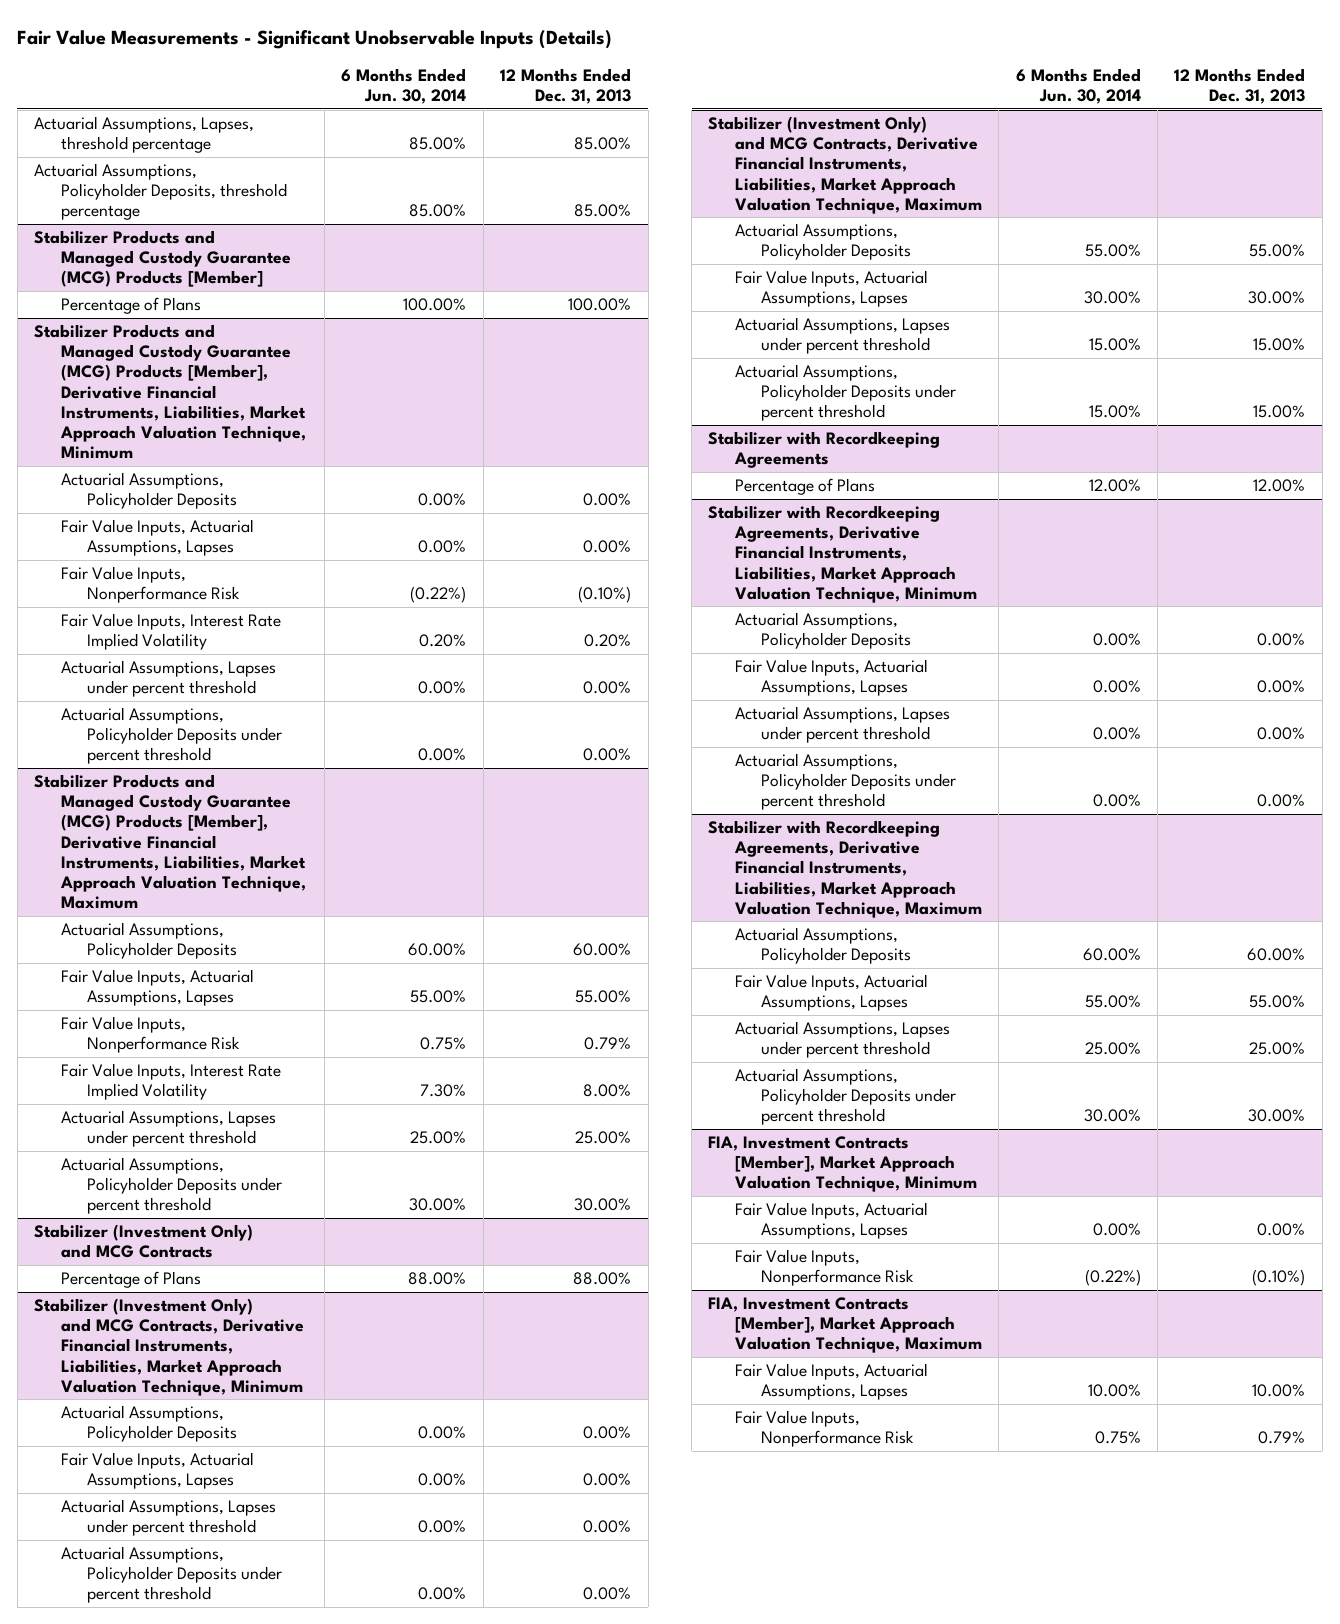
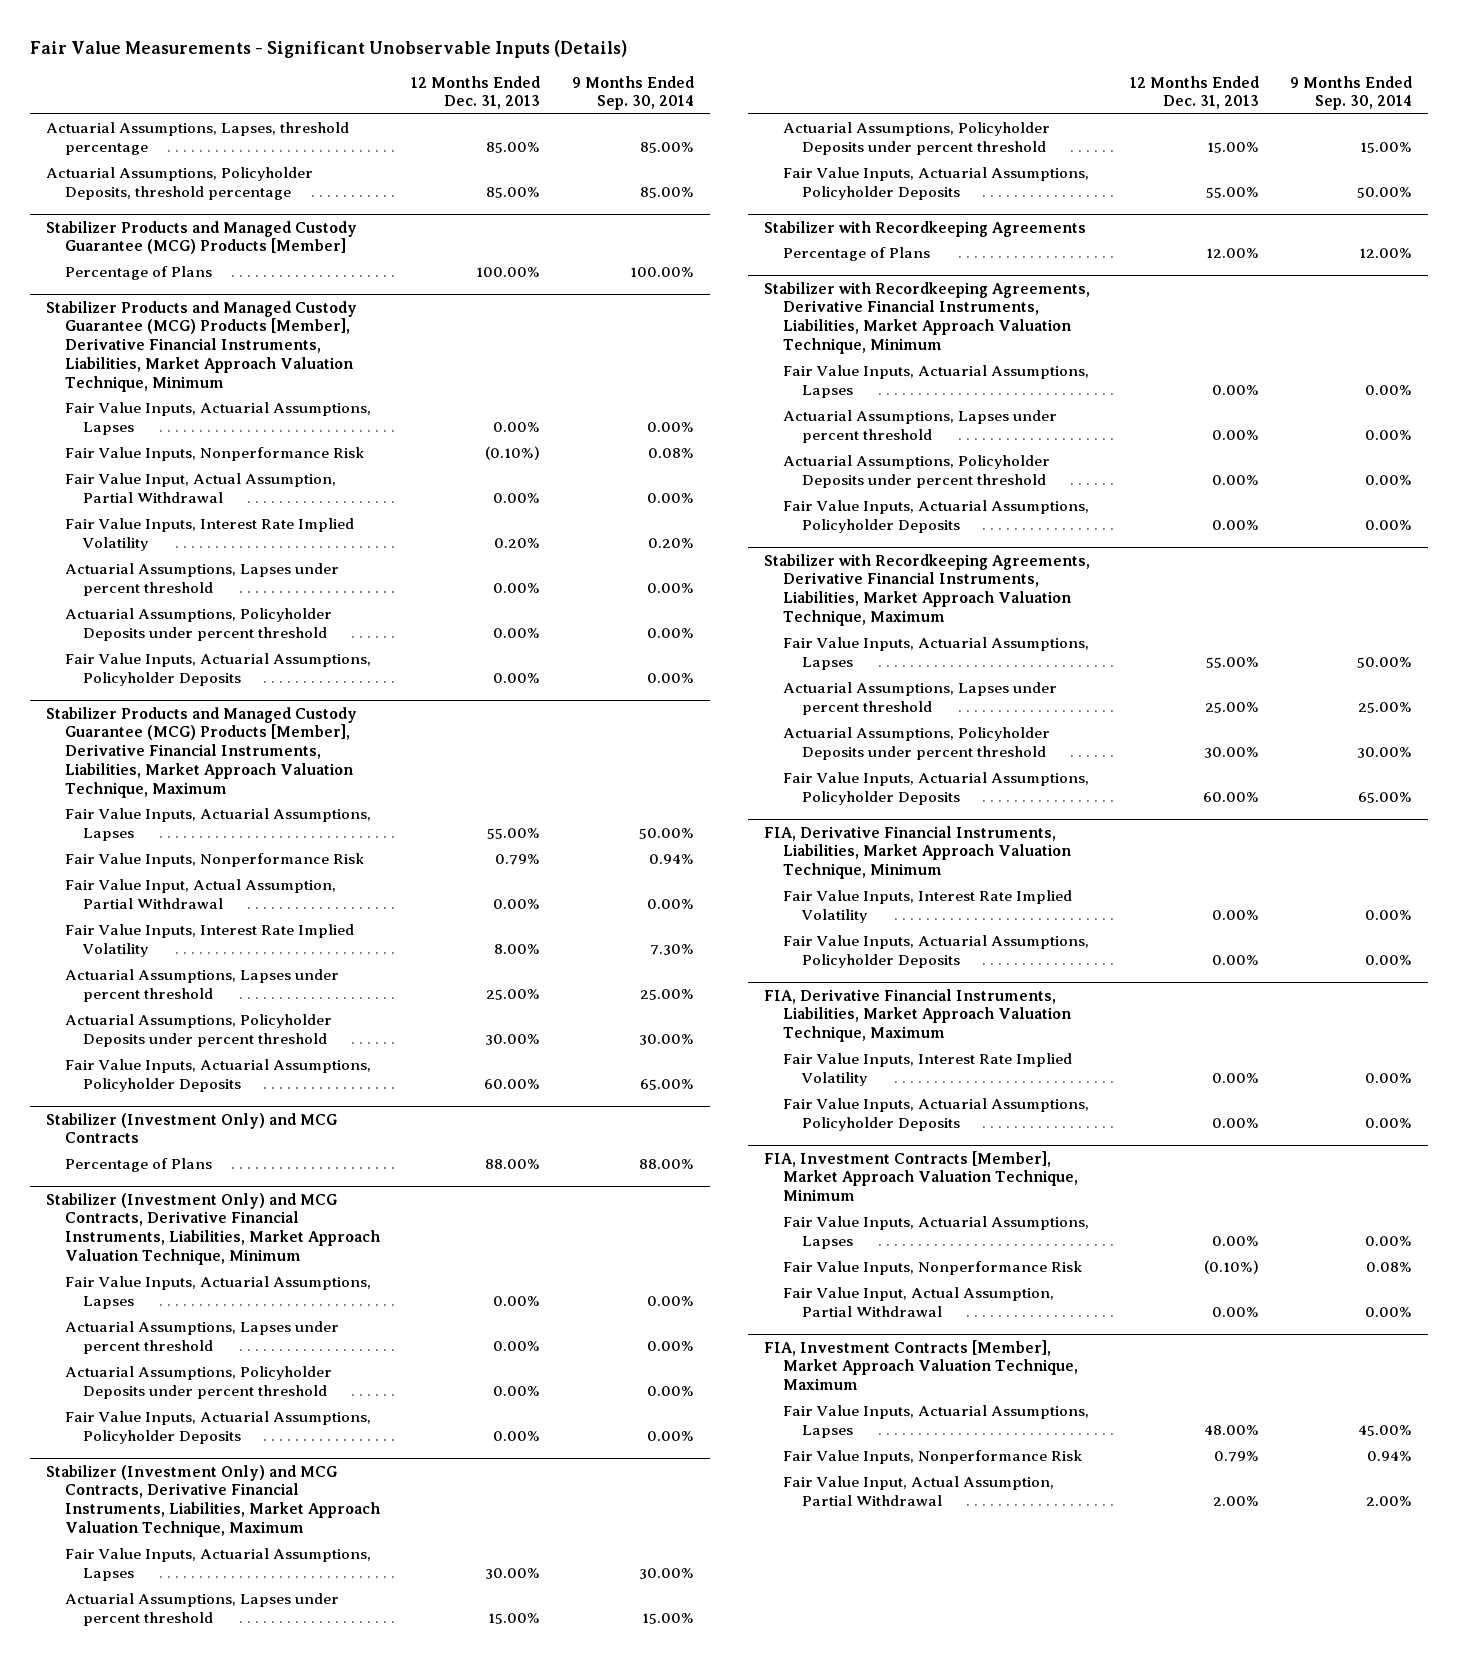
- | 6 Months Ended Jun. 30, 2014 | 12 Months Ended Dec. 31, 2013
+ | 12 Months Ended Dec. 31, 2013 | 9 Months Ended Sep. 30, 2014
@ Stabilizer Products and Managed Custody Guarantee (MCG) Products [Member], Derivative Financial Instruments, Liabilities, Market Approach Valuation Technique, Minimum
- Actuarial Assumptions, Policyholder Deposits | 0.00% | 0.00%
+ Fair Value Input, Actual Assumption, Partial Withdrawal | 0.00% | 0.00%
+ Fair Value Inputs, Actuarial Assumptions, Policyholder Deposits | 0.00% | 0.00%
@ Stabilizer Products and Managed Custody Guarantee (MCG) Products [Member], Derivative Financial Instruments, Liabilities, Market Approach Valuation Technique, Maximum
- Actuarial Assumptions, Policyholder Deposits | 60.00% | 60.00%
+ Fair Value Input, Actual Assumption, Partial Withdrawal | 0.00% | 0.00%
+ Fair Value Inputs, Actuarial Assumptions, Policyholder Deposits | 60.00% | 65.00%
@ Stabilizer (Investment Only) and MCG Contracts, Derivative Financial Instruments, Liabilities, Market Approach Valuation Technique, Minimum
- Actuarial Assumptions, Policyholder Deposits | 0.00% | 0.00%
+ Fair Value Inputs, Actuarial Assumptions, Policyholder Deposits | 0.00% | 0.00%
@ Stabilizer (Investment Only) and MCG Contracts, Derivative Financial Instruments, Liabilities, Market Approach Valuation Technique, Maximum
- Actuarial Assumptions, Policyholder Deposits | 55.00% | 55.00%
+ Fair Value Inputs, Actuarial Assumptions, Policyholder Deposits | 55.00% | 50.00%
@ Stabilizer with Recordkeeping Agreements, Derivative Financial Instruments, Liabilities, Market Approach Valuation Technique, Minimum
- Actuarial Assumptions, Policyholder Deposits | 0.00% | 0.00%
+ Fair Value Inputs, Actuarial Assumptions, Policyholder Deposits | 0.00% | 0.00%
@ Stabilizer with Recordkeeping Agreements, Derivative Financial Instruments, Liabilities, Market Approach Valuation Technique, Maximum
- Actuarial Assumptions, Policyholder Deposits | 60.00% | 60.00%
+ Fair Value Inputs, Actuarial Assumptions, Policyholder Deposits | 60.00% | 65.00%
+ FIA, Derivative Financial Instruments, Liabilities, Market Approach Valuation Technique, Minimum
+ Fair Value Inputs, Interest Rate Implied Volatility | 0.00% | 0.00%
+ Fair Value Inputs, Actuarial Assumptions, Policyholder Deposits | 0.00% | 0.00%
+ FIA, Derivative Financial Instruments, Liabilities, Market Approach Valuation Technique, Maximum
+ Fair Value Inputs, Interest Rate Implied Volatility | 0.00% | 0.00%
+ Fair Value Inputs, Actuarial Assumptions, Policyholder Deposits | 0.00% | 0.00%
@ FIA, Investment Contracts [Member], Market Approach Valuation Technique, Minimum
+ Fair Value Input, Actual Assumption, Partial Withdrawal | 0.00% | 0.00%
@ FIA, Investment Contracts [Member], Market Approach Valuation Technique, Maximum
- Fair Value Inputs, Actuarial Assumptions, Lapses | 10.00% | 10.00%
+ Fair Value Inputs, Actuarial Assumptions, Lapses | 48.00% | 45.00%
+ Fair Value Input, Actual Assumption, Partial Withdrawal | 2.00% | 2.00%

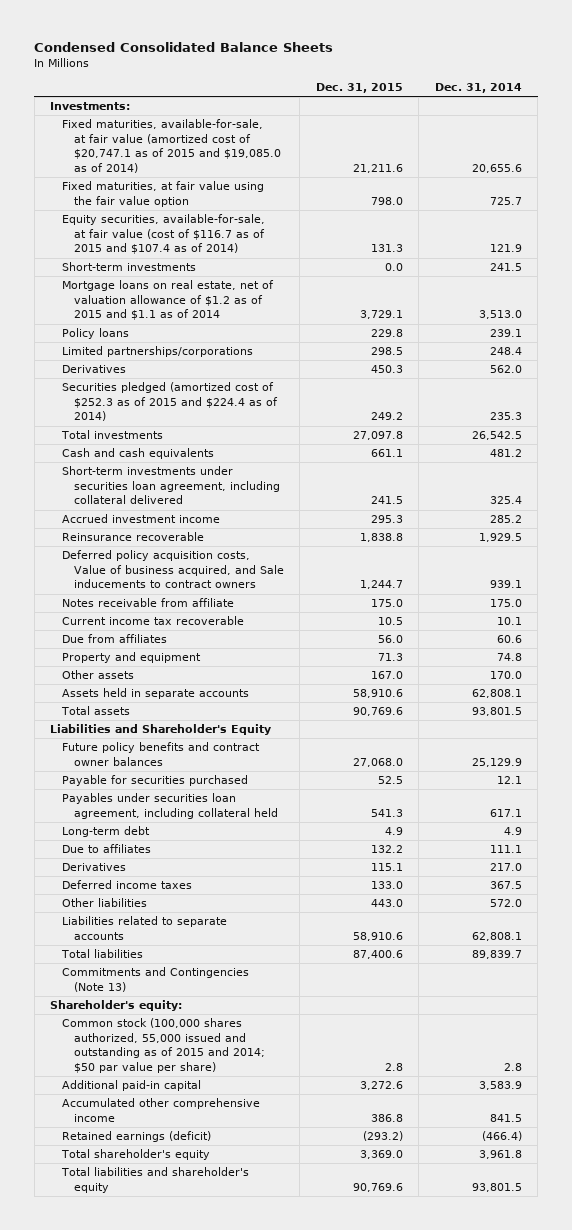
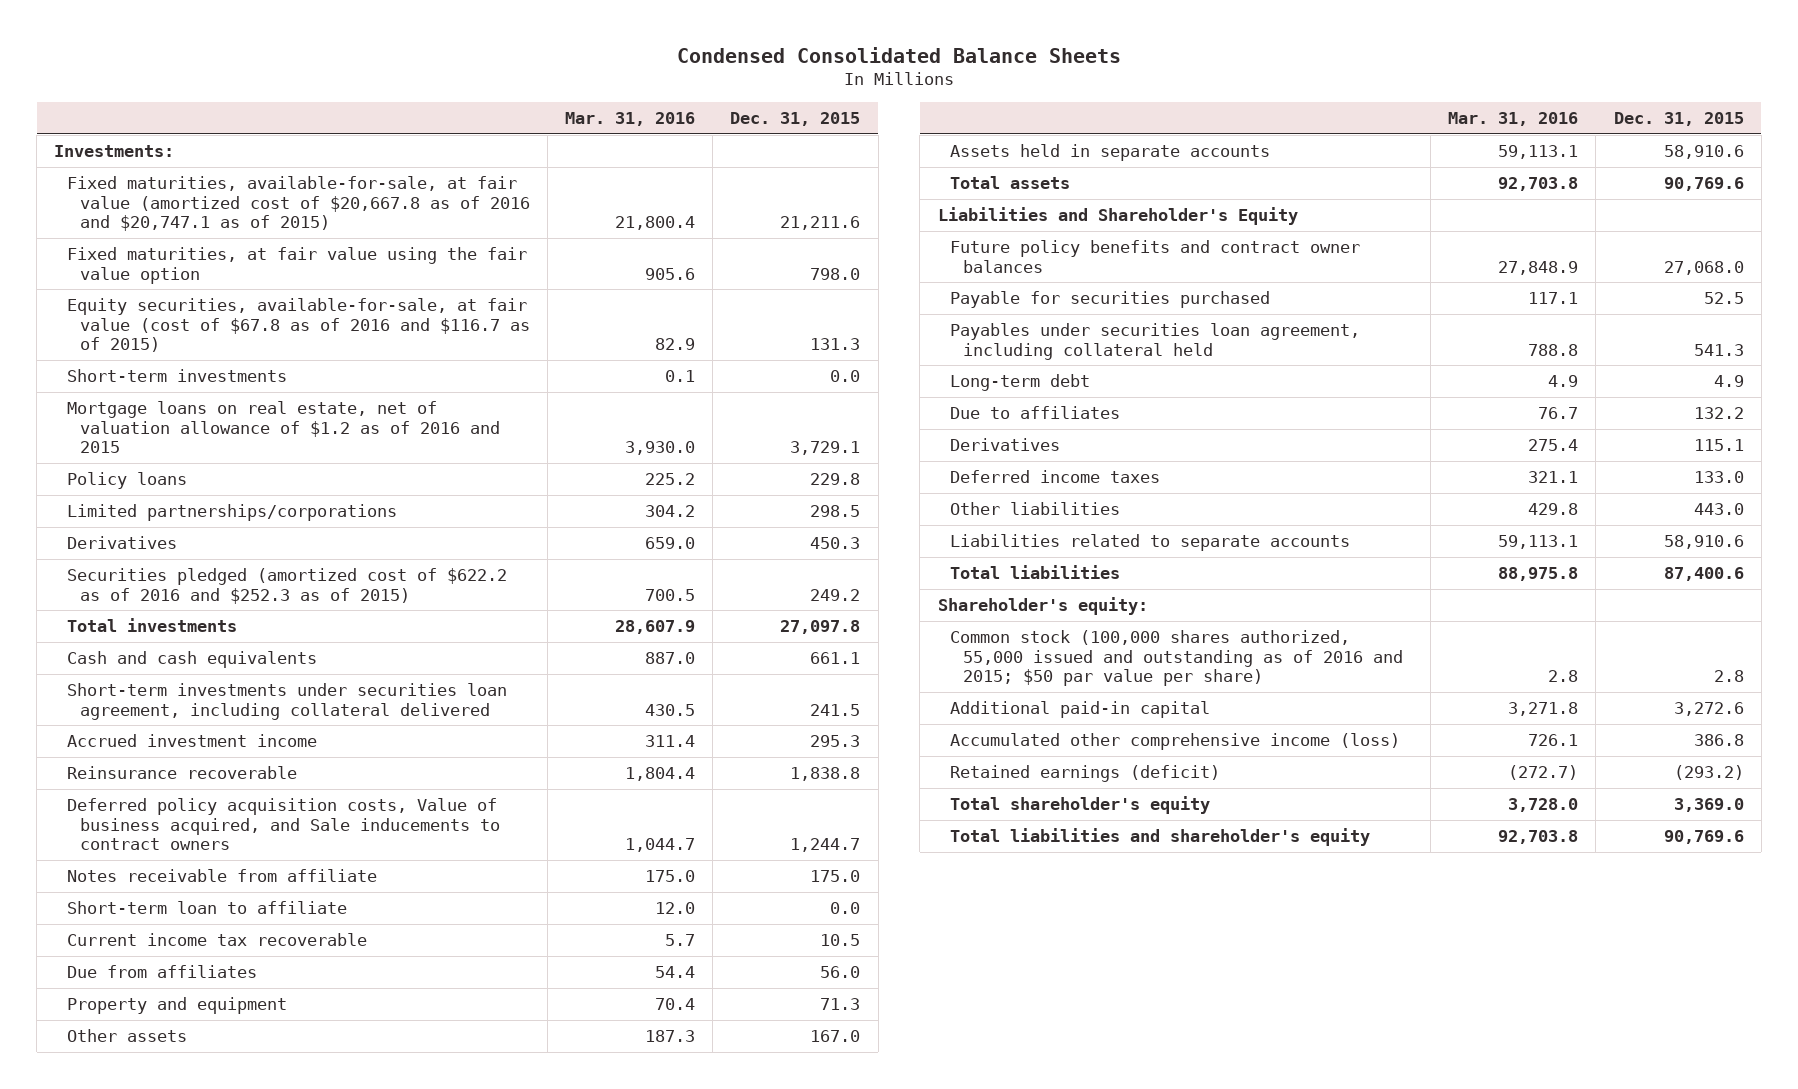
- | Dec. 31, 2015 | Dec. 31, 2014
+ | Mar. 31, 2016 | Dec. 31, 2015
- Fixed maturities, available-for-sale, at fair value (amortized cost of $20,747.1 as of 2015 and $19,085.0 as of 2014) | 21,211.6 | 20,655.6
+ Fixed maturities, available-for-sale, at fair value (amortized cost of $20,667.8 as of 2016 and $20,747.1 as of 2015) | 21,800.4 | 21,211.6
- Equity securities, available-for-sale, at fair value (cost of $116.7 as of 2015 and $107.4 as of 2014) | 131.3 | 121.9
+ Equity securities, available-for-sale, at fair value (cost of $67.8 as of 2016 and $116.7 as of 2015) | 82.9 | 131.3
- Mortgage loans on real estate, net of valuation allowance of $1.2 as of 2015 and $1.1 as of 2014 | 3,729.1 | 3,513.0
+ Mortgage loans on real estate, net of valuation allowance of $1.2 as of 2016 and 2015 | 3,930.0 | 3,729.1
- Securities pledged (amortized cost of $252.3 as of 2015 and $224.4 as of 2014) | 249.2 | 235.3
+ Securities pledged (amortized cost of $622.2 as of 2016 and $252.3 as of 2015) | 700.5 | 249.2
+ Short-term loan to affiliate | 12.0 | 0.0
- Commitments and Contingencies (Note 13)
- Common stock (100,000 shares authorized, 55,000 issued and outstanding as of 2015 and 2014; $50 par value per share) | 2.8 | 2.8
+ Common stock (100,000 shares authorized, 55,000 issued and outstanding as of 2016 and 2015; $50 par value per share) | 2.8 | 2.8
- Accumulated other comprehensive income | 386.8 | 841.5
+ Accumulated other comprehensive income (loss) | 726.1 | 386.8

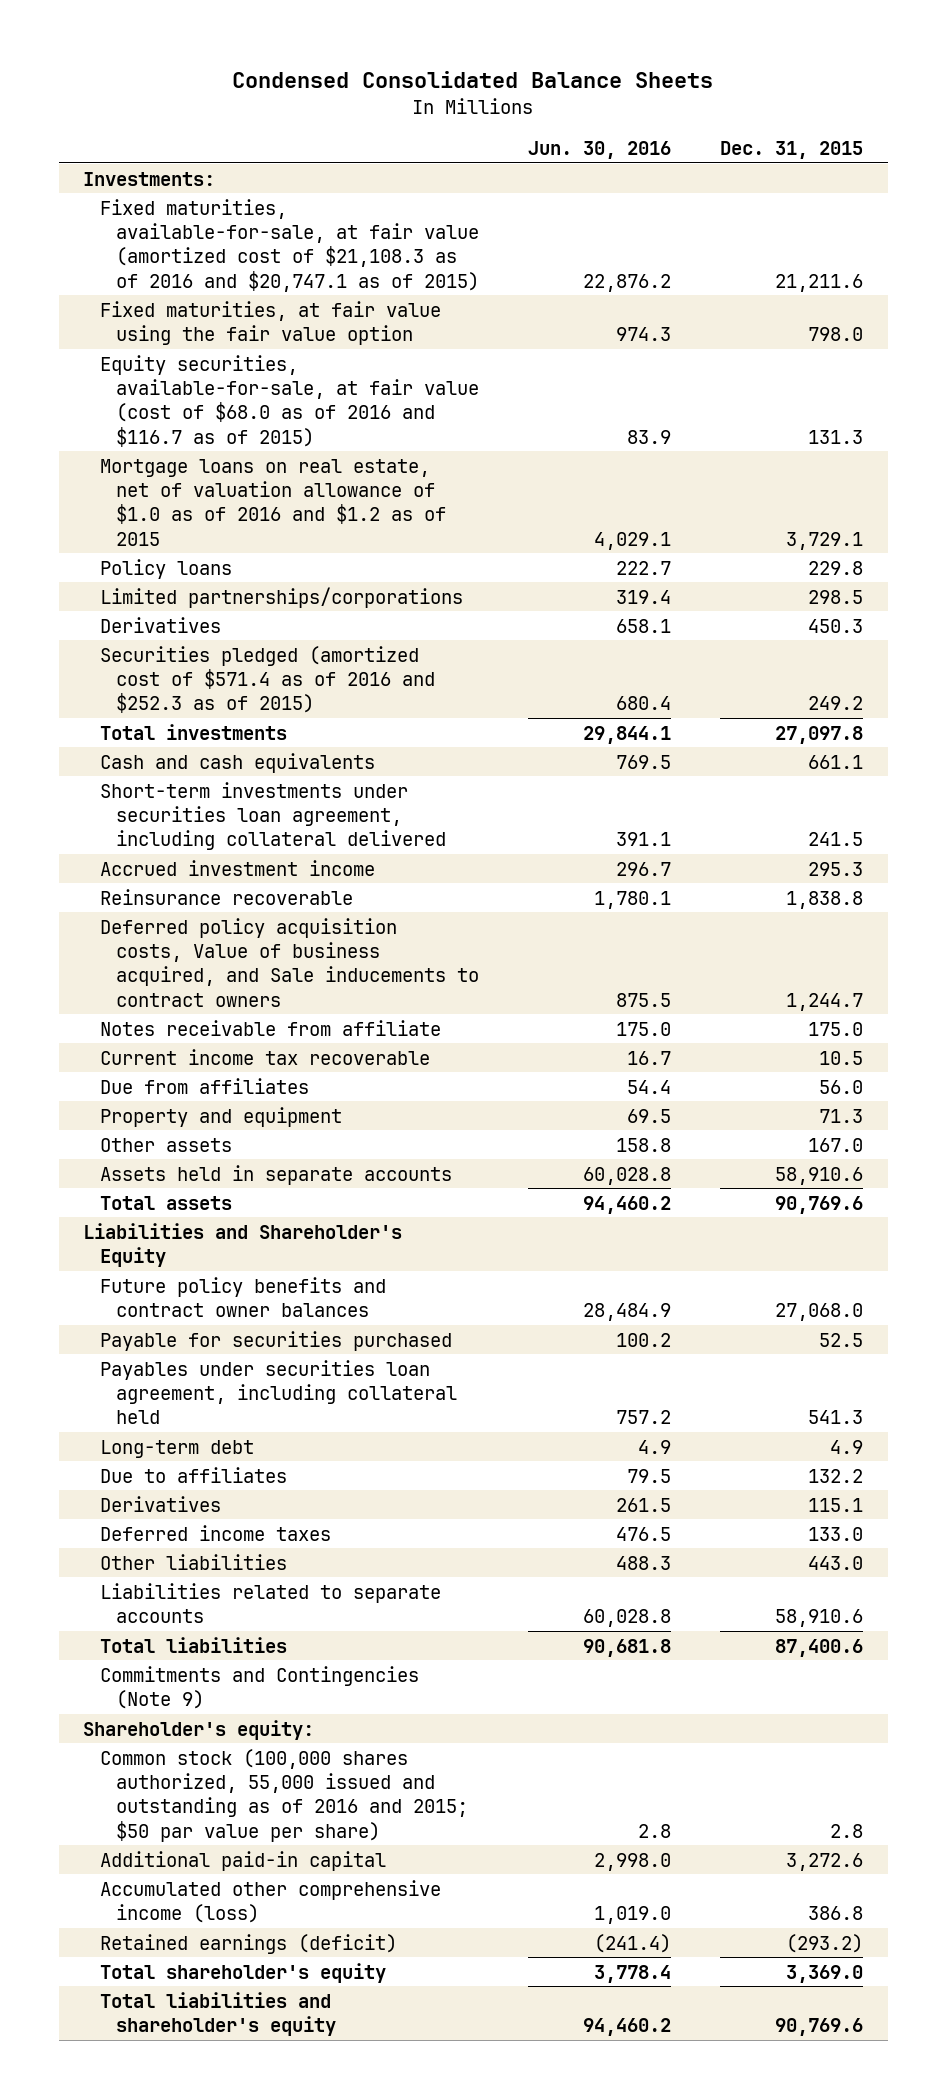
- | Mar. 31, 2016 | Dec. 31, 2015
+ | Jun. 30, 2016 | Dec. 31, 2015
- Fixed maturities, available-for-sale, at fair value (amortized cost of $20,667.8 as of 2016 and $20,747.1 as of 2015) | 21,800.4 | 21,211.6
+ Fixed maturities, available-for-sale, at fair value (amortized cost of $21,108.3 as of 2016 and $20,747.1 as of 2015) | 22,876.2 | 21,211.6
- Equity securities, available-for-sale, at fair value (cost of $67.8 as of 2016 and $116.7 as of 2015) | 82.9 | 131.3
- Short-term investments | 0.1 | 0.0
- Mortgage loans on real estate, net of valuation allowance of $1.2 as of 2016 and 2015 | 3,930.0 | 3,729.1
+ Equity securities, available-for-sale, at fair value (cost of $68.0 as of 2016 and $116.7 as of 2015) | 83.9 | 131.3
+ Mortgage loans on real estate, net of valuation allowance of $1.0 as of 2016 and $1.2 as of 2015 | 4,029.1 | 3,729.1
- Securities pledged (amortized cost of $622.2 as of 2016 and $252.3 as of 2015) | 700.5 | 249.2
+ Securities pledged (amortized cost of $571.4 as of 2016 and $252.3 as of 2015) | 680.4 | 249.2
- Short-term loan to affiliate | 12.0 | 0.0
+ Commitments and Contingencies (Note 9)

